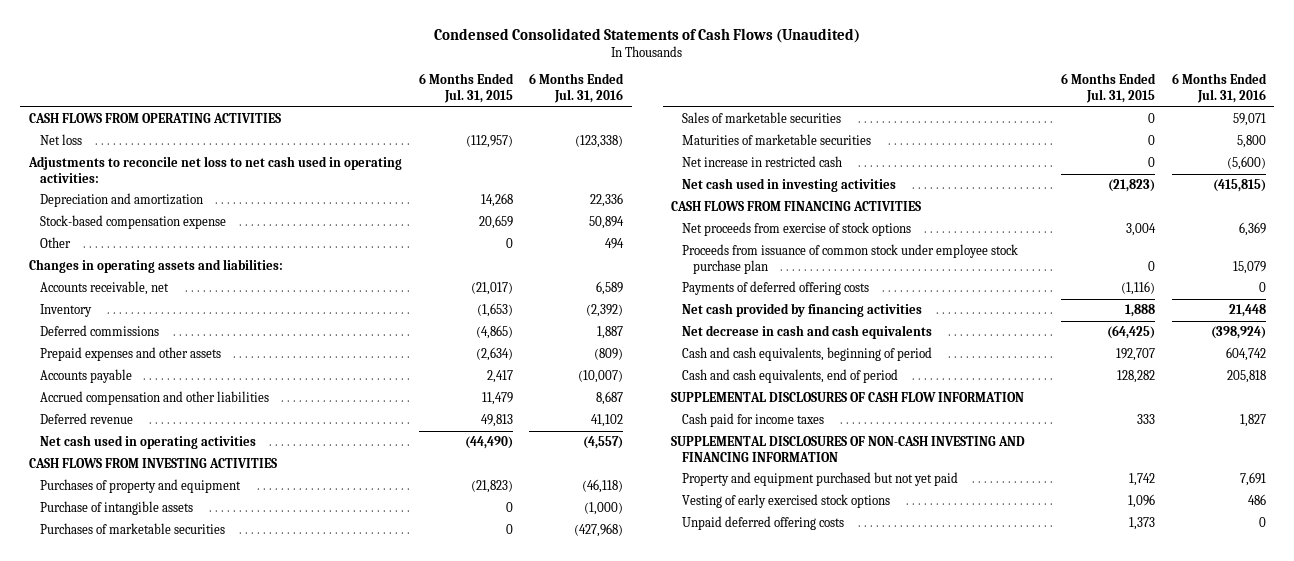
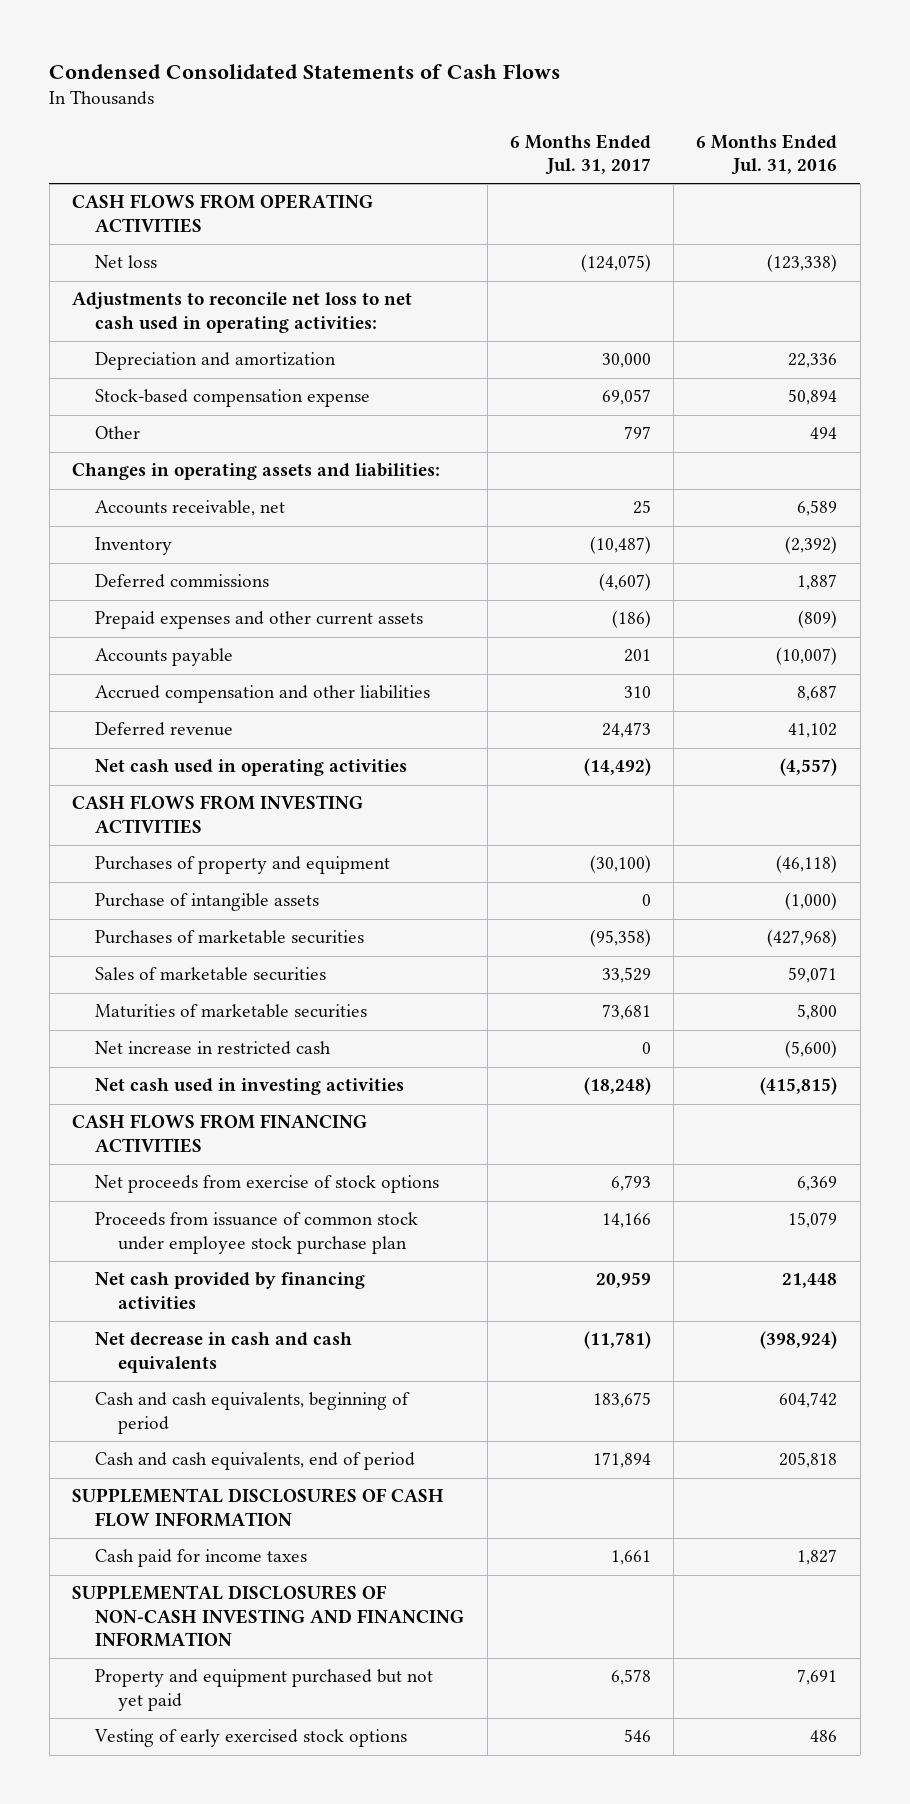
- Condensed Consolidated Statements of Cash Flows (Unaudited)
+ Condensed Consolidated Statements of Cash Flows
- | 6 Months Ended Jul. 31, 2015 | 6 Months Ended Jul. 31, 2016
+ | 6 Months Ended Jul. 31, 2017 | 6 Months Ended Jul. 31, 2016
- Prepaid expenses and other assets | (2,634) | (809)
+ Prepaid expenses and other current assets | (186) | (809)
- Payments of deferred offering costs | (1,116) | 0
- Unpaid deferred offering costs | 1,373 | 0

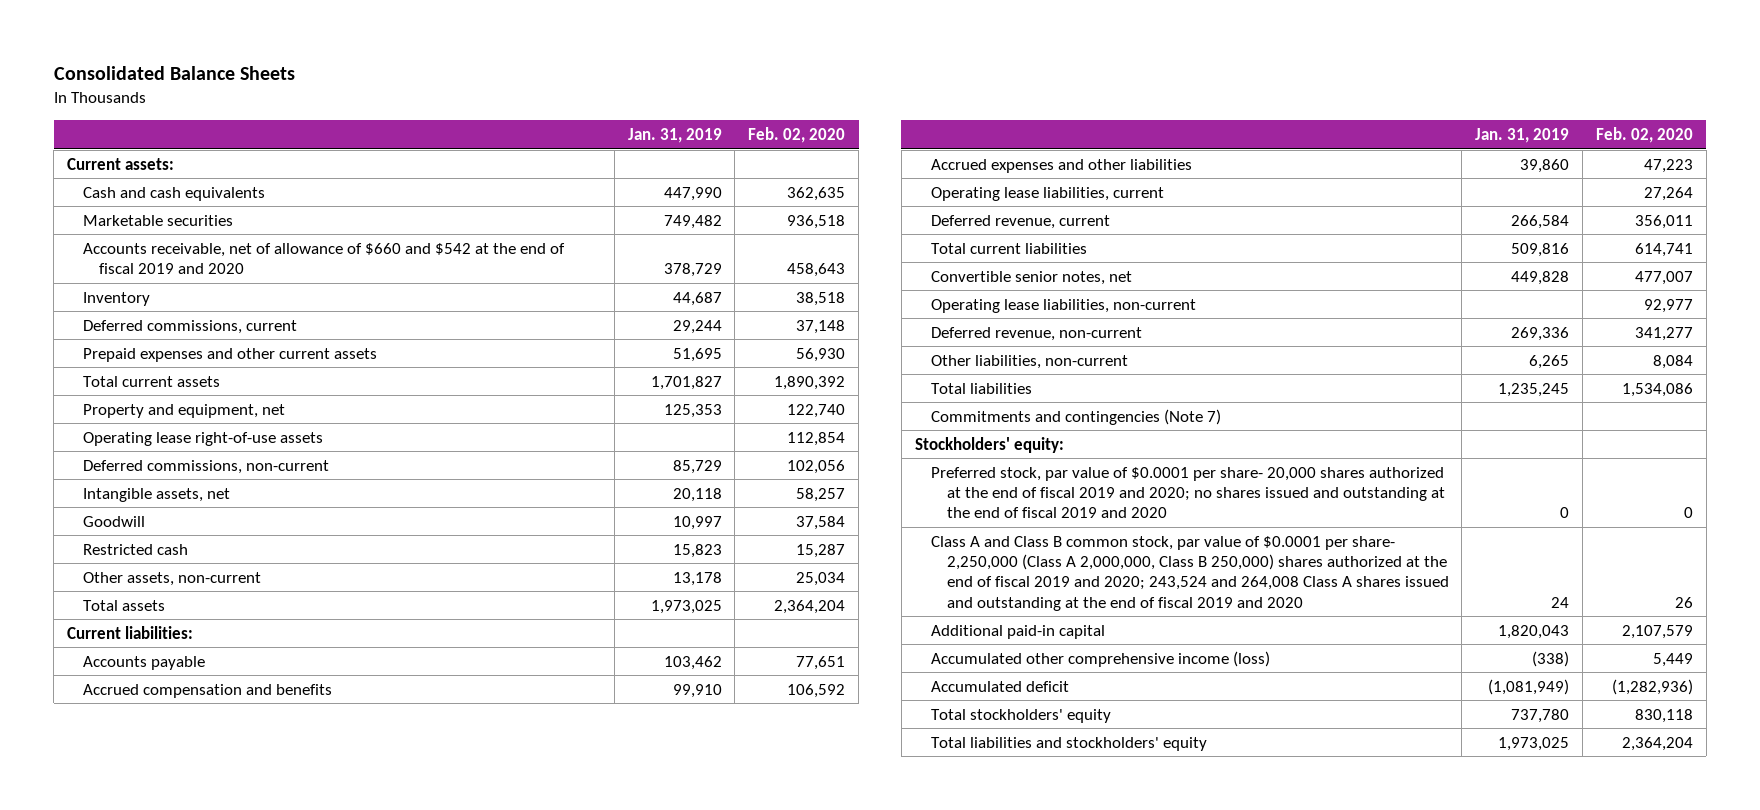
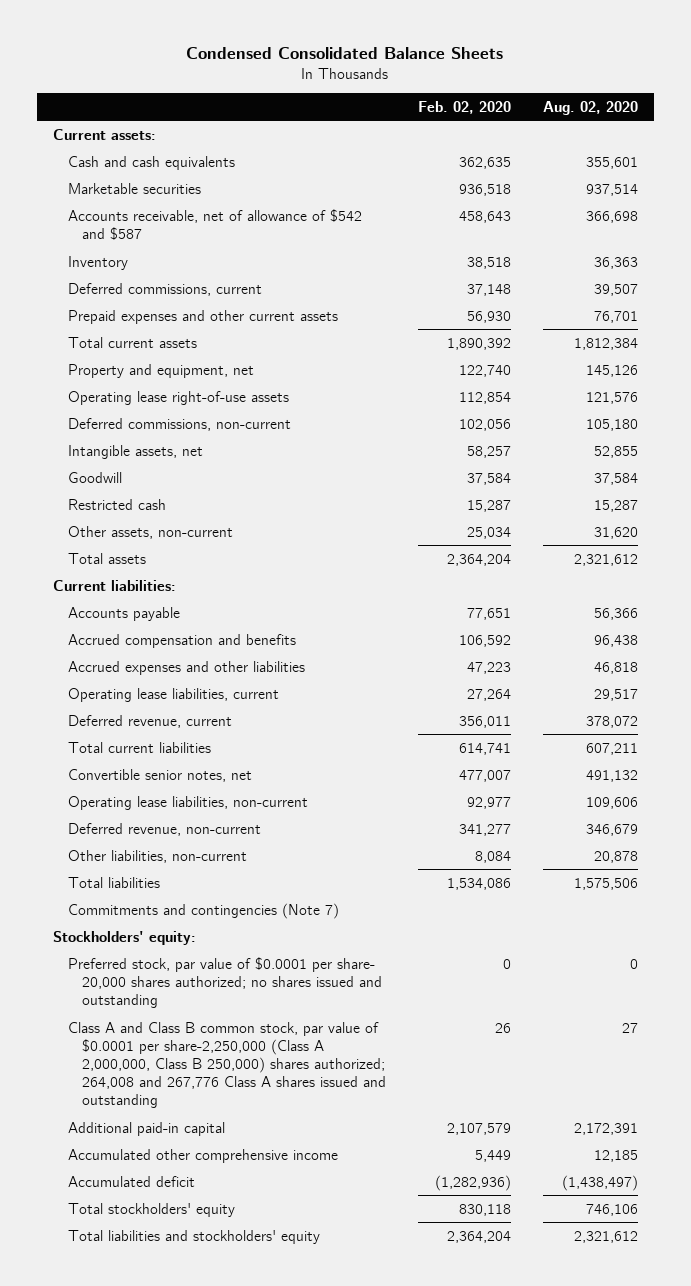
- Consolidated Balance Sheets
+ Condensed Consolidated Balance Sheets
- | Jan. 31, 2019 | Feb. 02, 2020
+ | Feb. 02, 2020 | Aug. 02, 2020
- Accounts receivable, net of allowance of $660 and $542 at the end of fiscal 2019 and 2020 | 378,729 | 458,643
+ Accounts receivable, net of allowance of $542 and $587 | 458,643 | 366,698
- Preferred stock, par value of $0.0001 per share- 20,000 shares authorized at the end of fiscal 2019 and 2020; no shares issued and outstanding at the end of fiscal 2019 and 2020 | 0 | 0
- Class A and Class B common stock, par value of $0.0001 per share- 2,250,000 (Class A 2,000,000, Class B 250,000) shares authorized at the end of fiscal 2019 and 2020; 243,524 and 264,008 Class A shares issued and outstanding at the end of fiscal 2019 and 2020 | 24 | 26
+ Preferred stock, par value of $0.0001 per share- 20,000 shares authorized; no shares issued and outstanding | 0 | 0
+ Class A and Class B common stock, par value of $0.0001 per share-2,250,000 (Class A 2,000,000, Class B 250,000) shares authorized; 264,008 and 267,776 Class A shares issued and outstanding | 26 | 27
- Accumulated other comprehensive income (loss) | (338) | 5,449
+ Accumulated other comprehensive income | 5,449 | 12,185

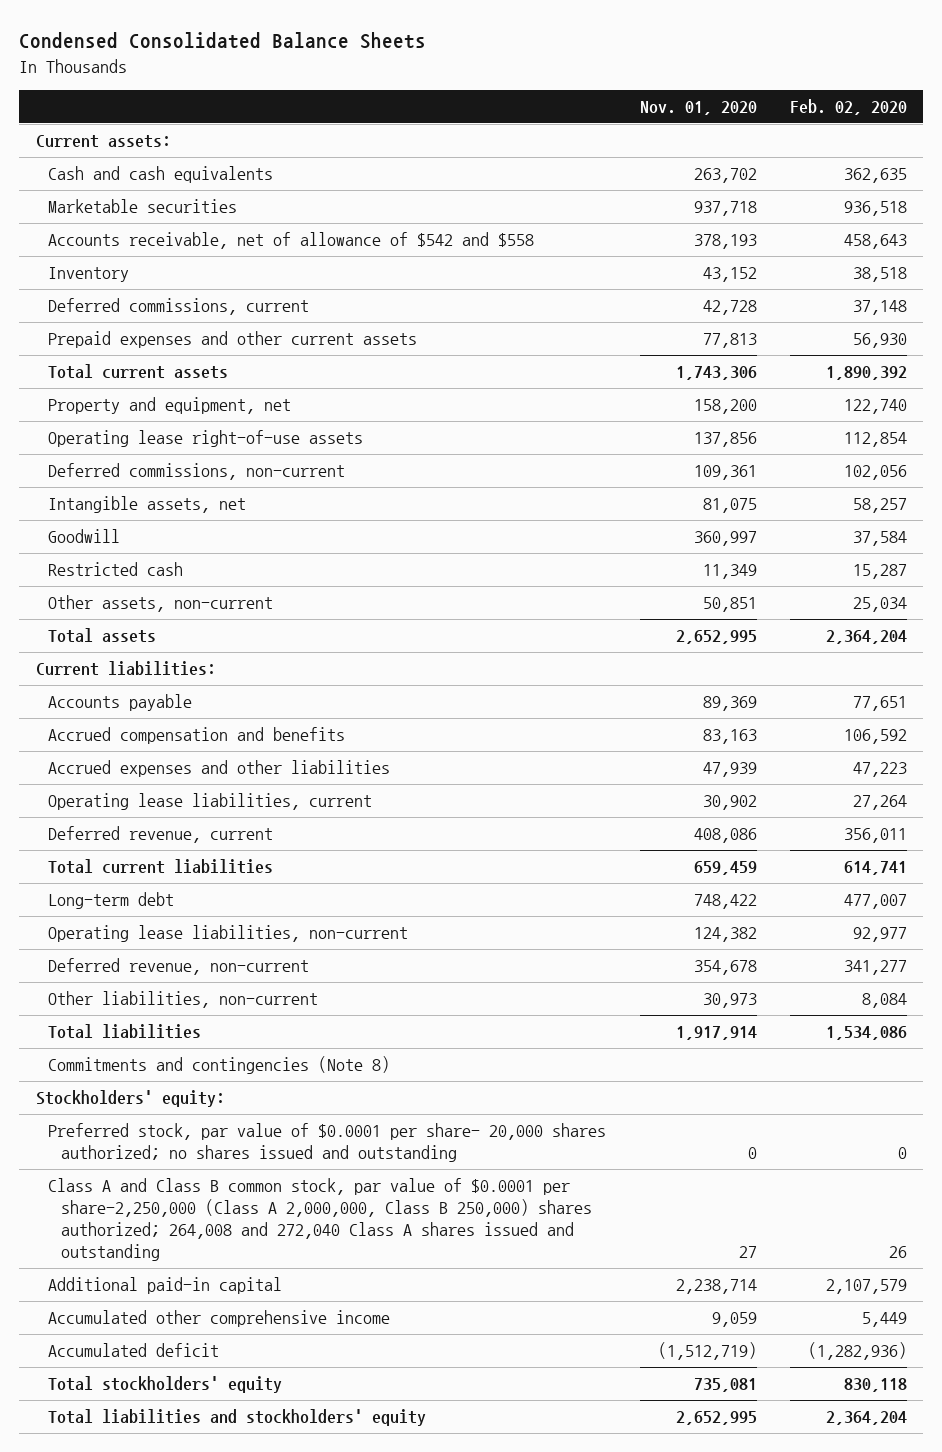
- | Feb. 02, 2020 | Aug. 02, 2020
+ | Nov. 01, 2020 | Feb. 02, 2020
- Accounts receivable, net of allowance of $542 and $587 | 458,643 | 366,698
+ Accounts receivable, net of allowance of $542 and $558 | 378,193 | 458,643
- Convertible senior notes, net | 477,007 | 491,132
+ Long-term debt | 748,422 | 477,007
- Commitments and contingencies (Note 7)
+ Commitments and contingencies (Note 8)
- Class A and Class B common stock, par value of $0.0001 per share-2,250,000 (Class A 2,000,000, Class B 250,000) shares authorized; 264,008 and 267,776 Class A shares issued and outstanding | 26 | 27
+ Class A and Class B common stock, par value of $0.0001 per share-2,250,000 (Class A 2,000,000, Class B 250,000) shares authorized; 264,008 and 272,040 Class A shares issued and outstanding | 27 | 26

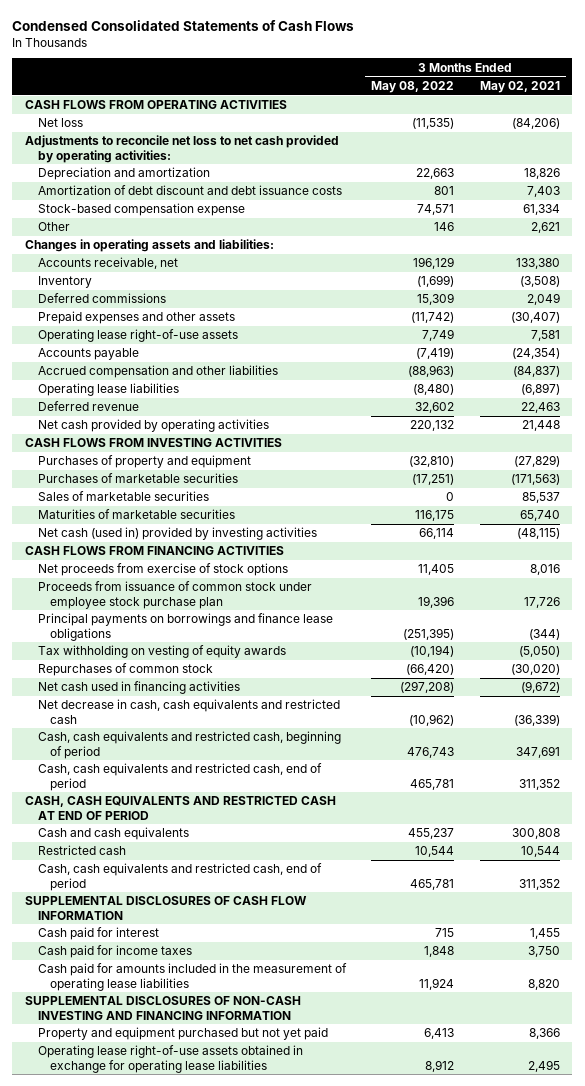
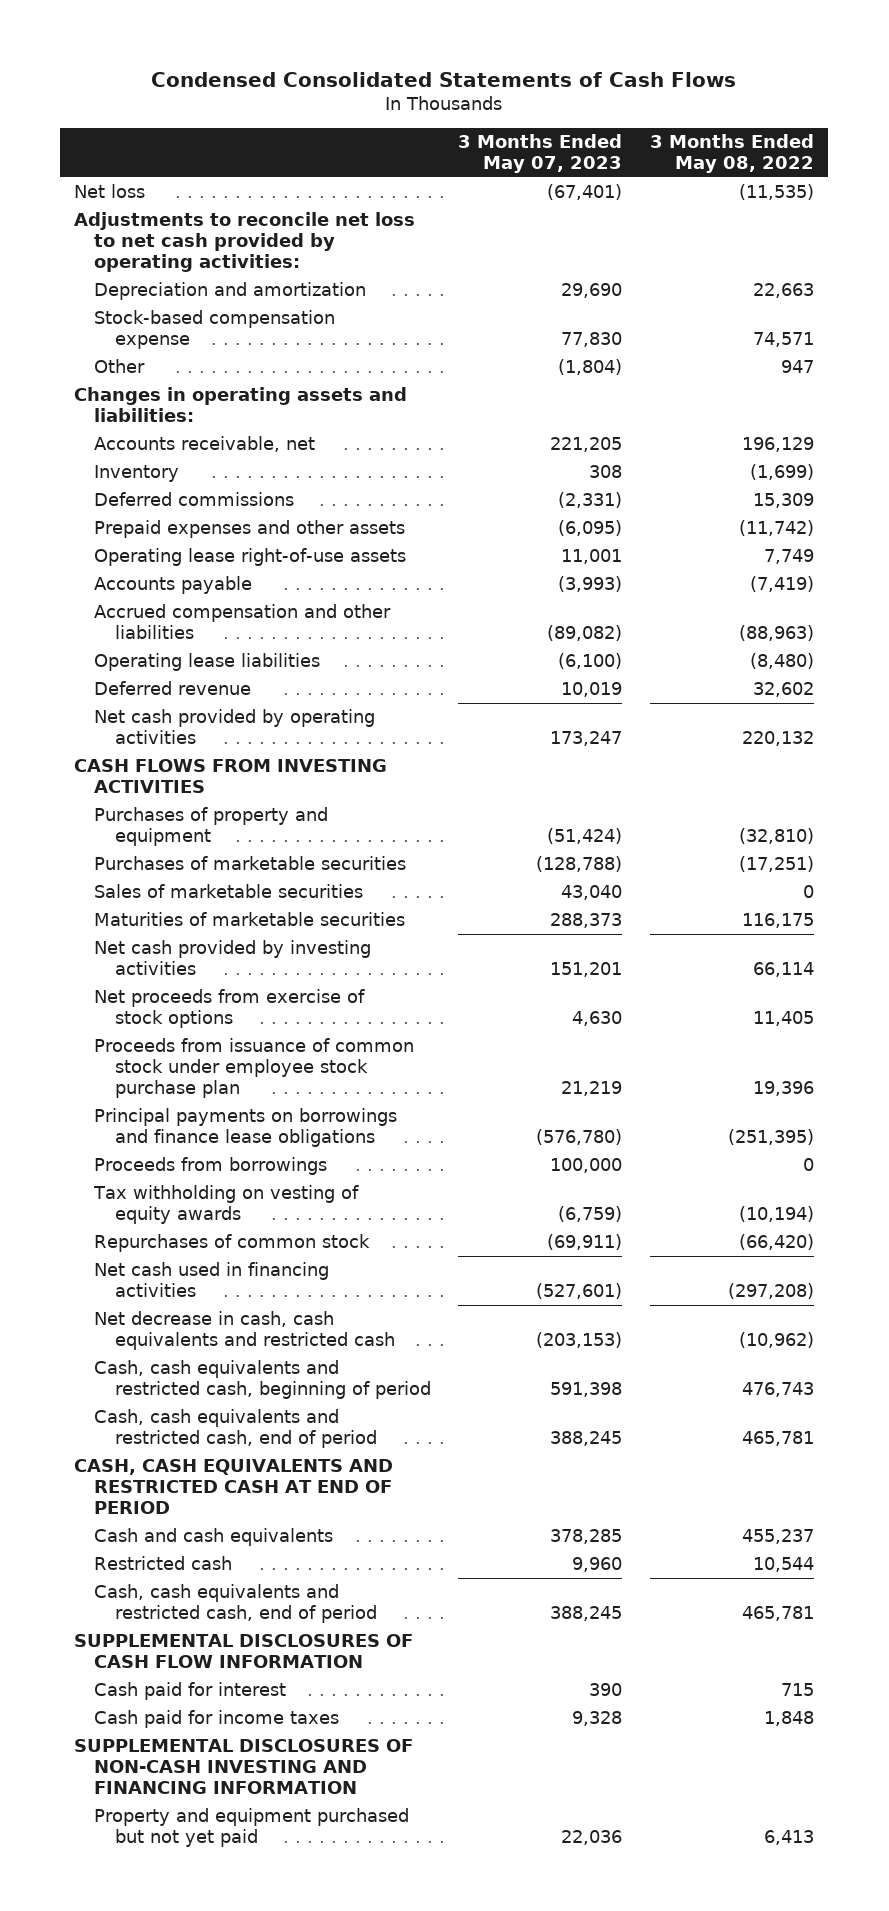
- | 3 Months Ended May 08, 2022 | 3 Months Ended May 02, 2021
+ | 3 Months Ended May 07, 2023 | 3 Months Ended May 08, 2022
- CASH FLOWS FROM OPERATING ACTIVITIES
- Amortization of debt discount and debt issuance costs | 801 | 7,403
- Other | 146 | 2,621
+ Other | (1,804) | 947
- Net cash (used in) provided by investing activities | 66,114 | (48,115)
- CASH FLOWS FROM FINANCING ACTIVITIES
+ Net cash provided by investing activities | 151,201 | 66,114
+ Proceeds from borrowings | 100,000 | 0
- Cash paid for amounts included in the measurement of operating lease liabilities | 11,924 | 8,820
- Operating lease right-of-use assets obtained in exchange for operating lease liabilities | 8,912 | 2,495

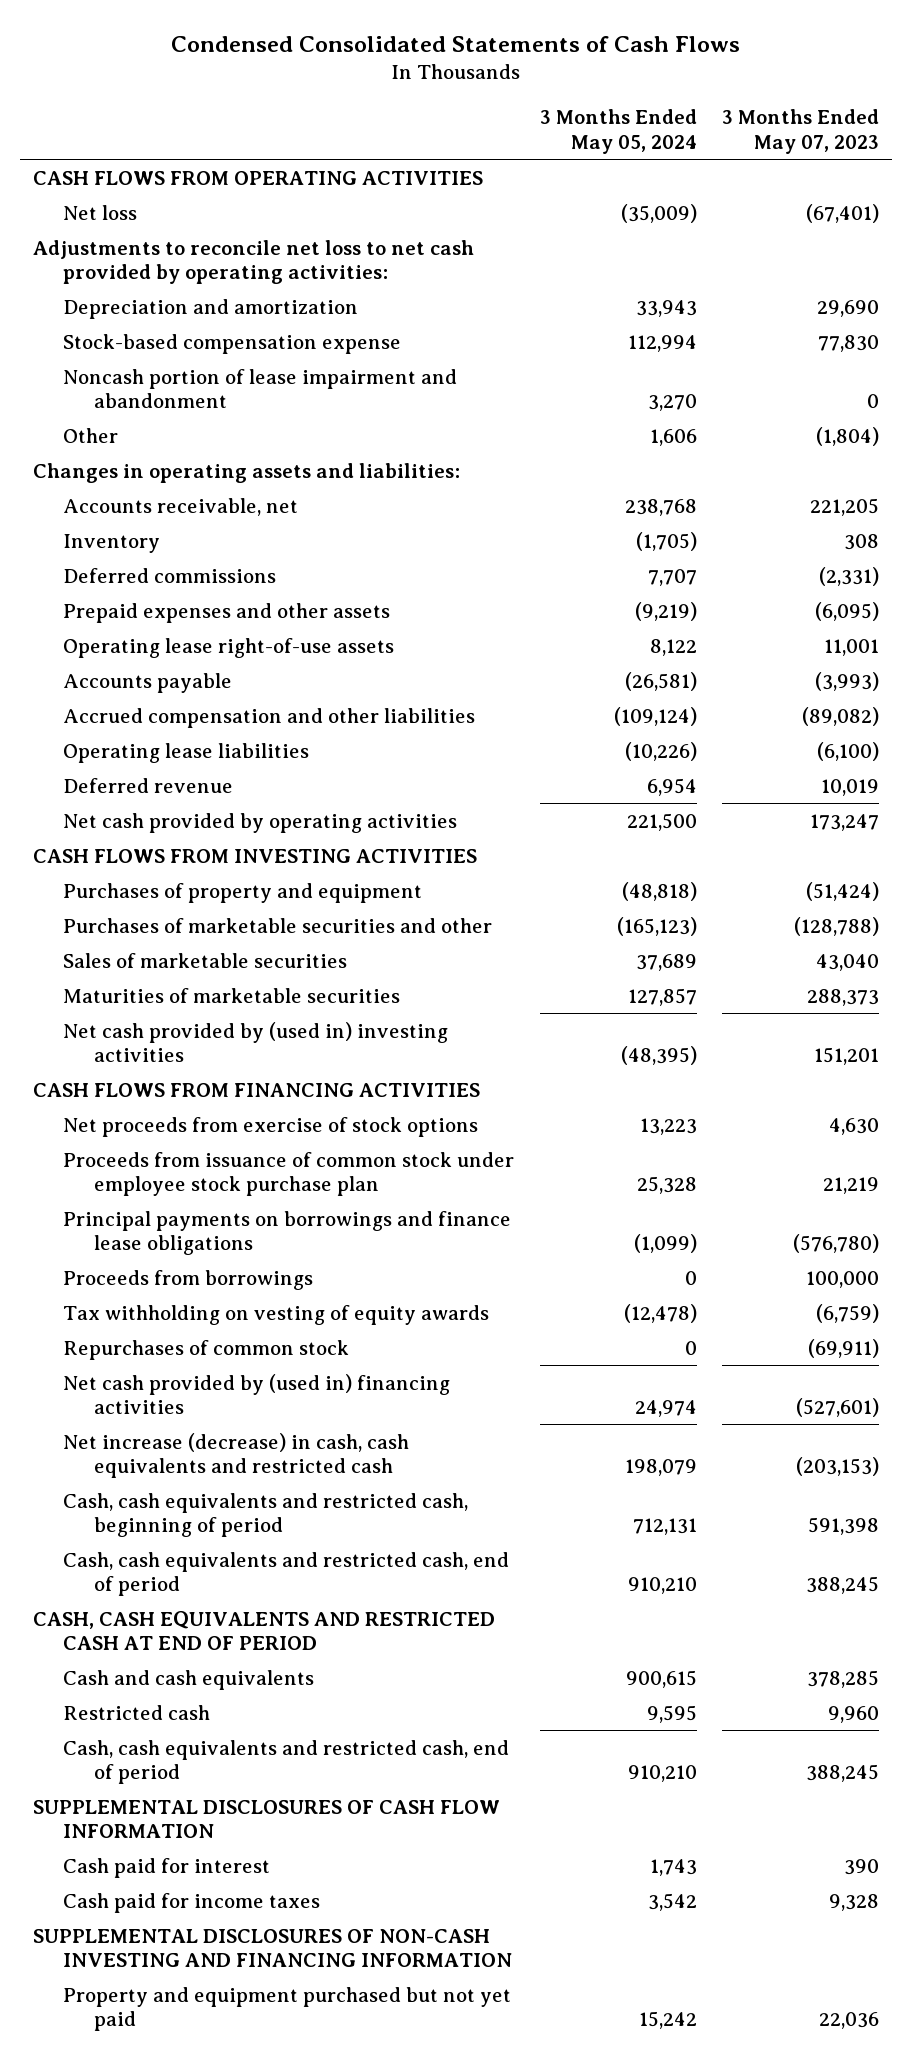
- | 3 Months Ended May 07, 2023 | 3 Months Ended May 08, 2022
+ | 3 Months Ended May 05, 2024 | 3 Months Ended May 07, 2023
+ CASH FLOWS FROM OPERATING ACTIVITIES
+ Noncash portion of lease impairment and abandonment | 3,270 | 0
- Purchases of marketable securities | (128,788) | (17,251)
+ Purchases of marketable securities and other | (165,123) | (128,788)
- Net cash provided by investing activities | 151,201 | 66,114
+ Net cash provided by (used in) investing activities | (48,395) | 151,201
+ CASH FLOWS FROM FINANCING ACTIVITIES
- Net cash used in financing activities | (527,601) | (297,208)
- Net decrease in cash, cash equivalents and restricted cash | (203,153) | (10,962)
+ Net cash provided by (used in) financing activities | 24,974 | (527,601)
+ Net increase (decrease) in cash, cash equivalents and restricted cash | 198,079 | (203,153)

